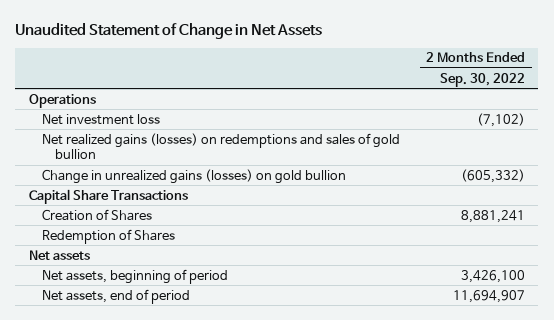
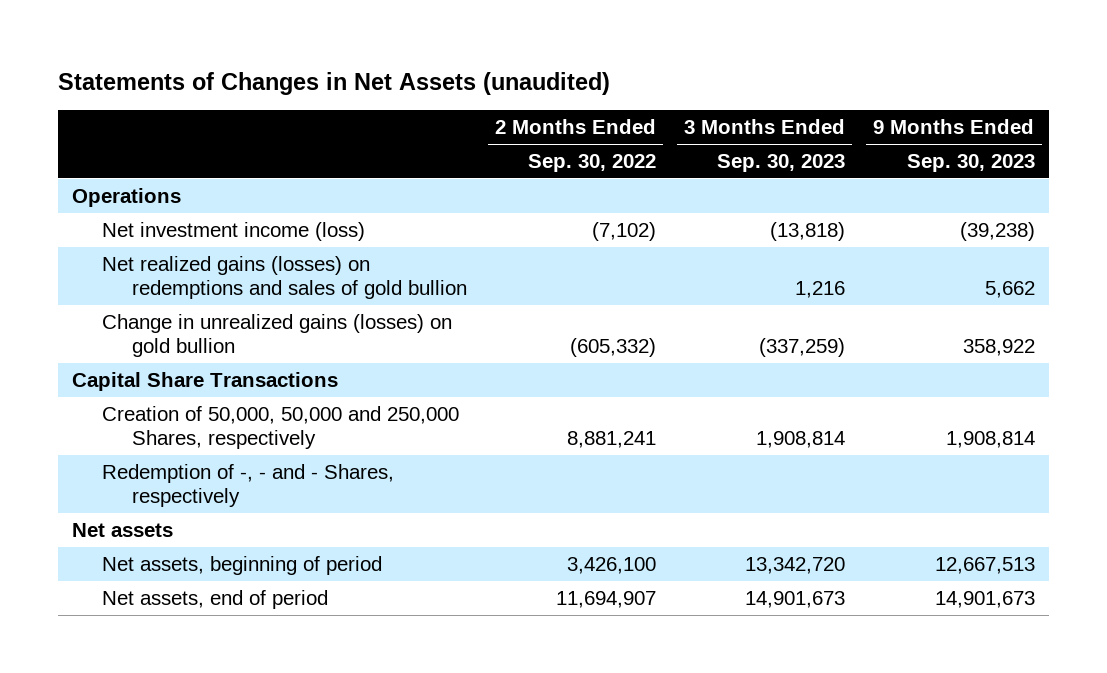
- Unaudited Statement of Change in Net Assets
+ Statements of Changes in Net Assets (unaudited)
- | 2 Months Ended Sep. 30, 2022
+ | 2 Months Ended Sep. 30, 2022 | 3 Months Ended Sep. 30, 2023 | 9 Months Ended Sep. 30, 2023
- Net investment loss | (7,102)
+ Net investment income (loss) | (7,102) | (13,818) | (39,238)
- Creation of Shares | 8,881,241
- Redemption of Shares
+ Creation of 50,000, 50,000 and 250,000 Shares, respectively | 8,881,241 | 1,908,814 | 1,908,814
+ Redemption of -, - and - Shares, respectively

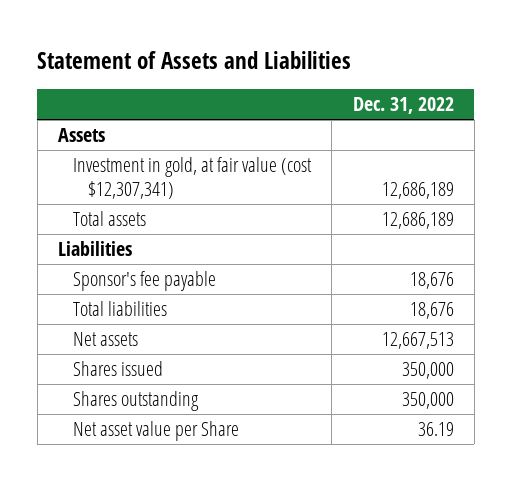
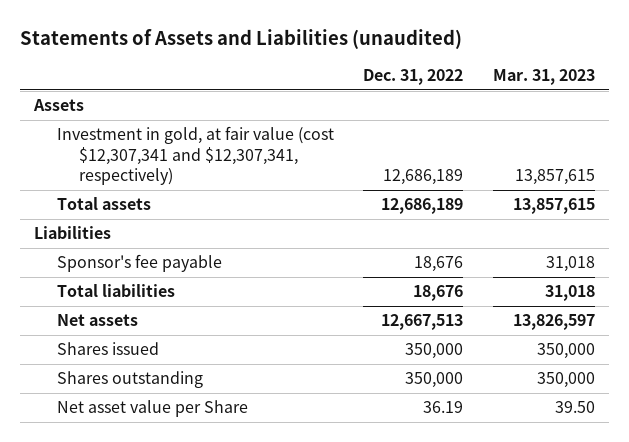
- Statement of Assets and Liabilities
+ Statements of Assets and Liabilities (unaudited)
- | Dec. 31, 2022
+ | Dec. 31, 2022 | Mar. 31, 2023
- Investment in gold, at fair value (cost $12,307,341) | 12,686,189
+ Investment in gold, at fair value (cost $12,307,341 and $12,307,341, respectively) | 12,686,189 | 13,857,615

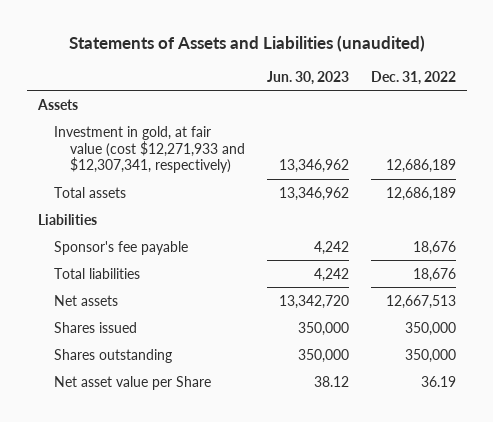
- | Dec. 31, 2022 | Mar. 31, 2023
+ | Jun. 30, 2023 | Dec. 31, 2022
- Investment in gold, at fair value (cost $12,307,341 and $12,307,341, respectively) | 12,686,189 | 13,857,615
+ Investment in gold, at fair value (cost $12,271,933 and $12,307,341, respectively) | 13,346,962 | 12,686,189

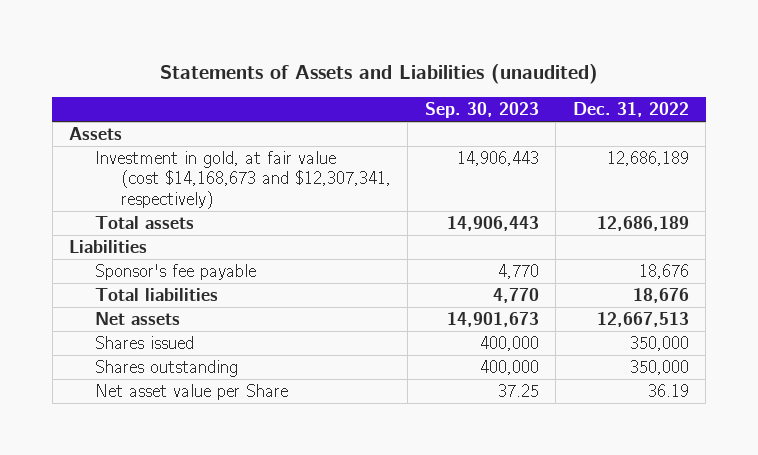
- | Jun. 30, 2023 | Dec. 31, 2022
+ | Sep. 30, 2023 | Dec. 31, 2022
- Investment in gold, at fair value (cost $12,271,933 and $12,307,341, respectively) | 13,346,962 | 12,686,189
+ Investment in gold, at fair value (cost $14,168,673 and $12,307,341, respectively) | 14,906,443 | 12,686,189

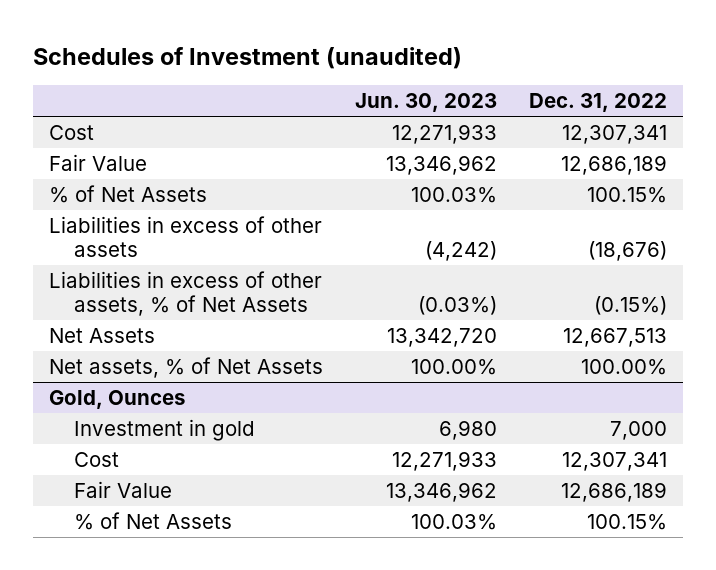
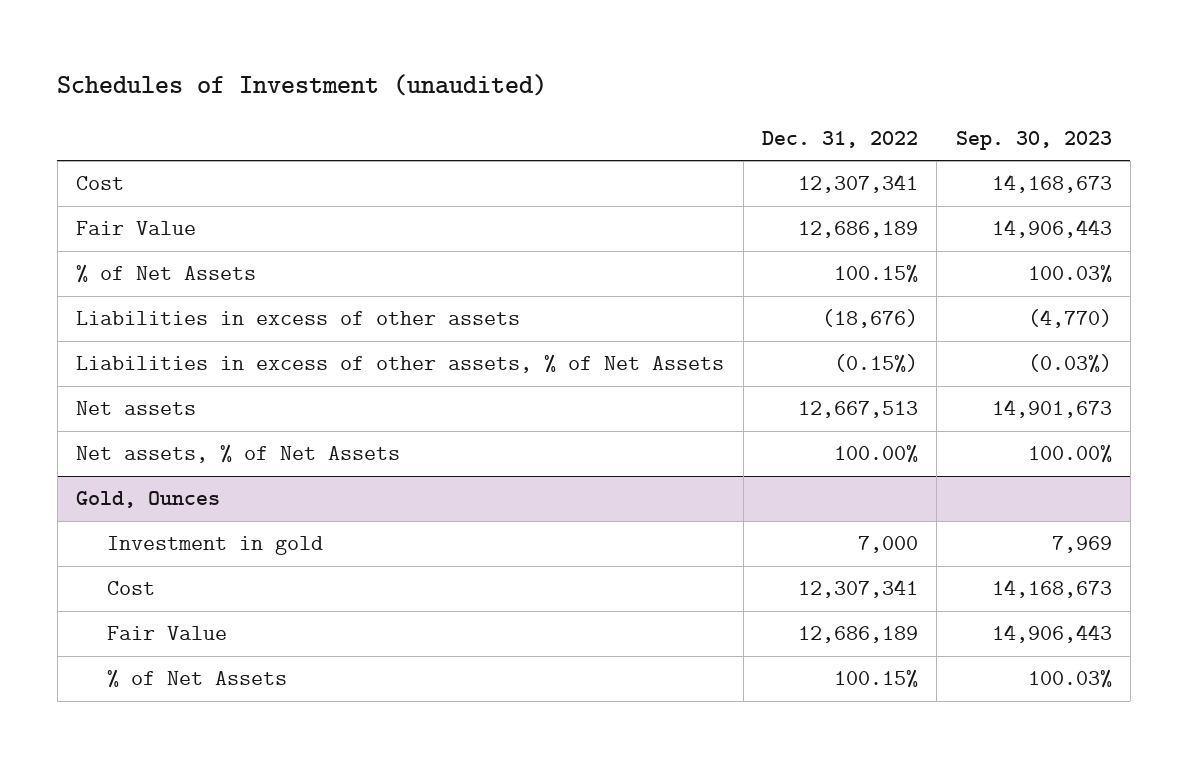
- | Jun. 30, 2023 | Dec. 31, 2022
+ | Dec. 31, 2022 | Sep. 30, 2023
- Net Assets | 13,342,720 | 12,667,513
+ Net assets | 12,667,513 | 14,901,673

